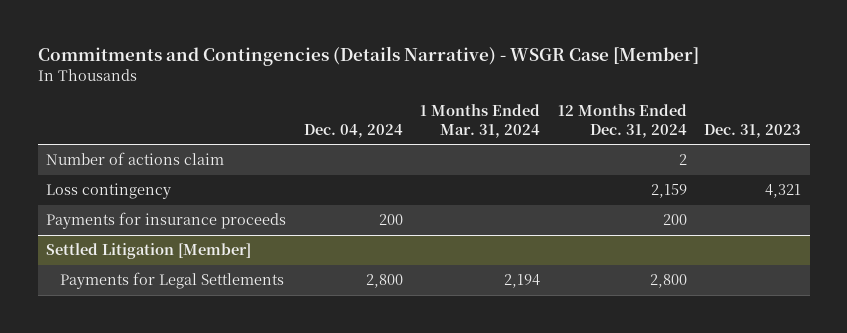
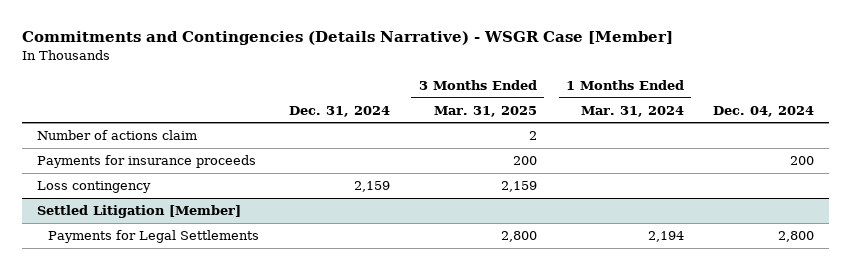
- | Dec. 04, 2024 | 1 Months Ended Mar. 31, 2024 | 12 Months Ended Dec. 31, 2024 | Dec. 31, 2023
+ | Dec. 31, 2024 | 3 Months Ended Mar. 31, 2025 | 1 Months Ended Mar. 31, 2024 | Dec. 04, 2024
moved down: Loss contingency | 2,159 | 2,159 | |

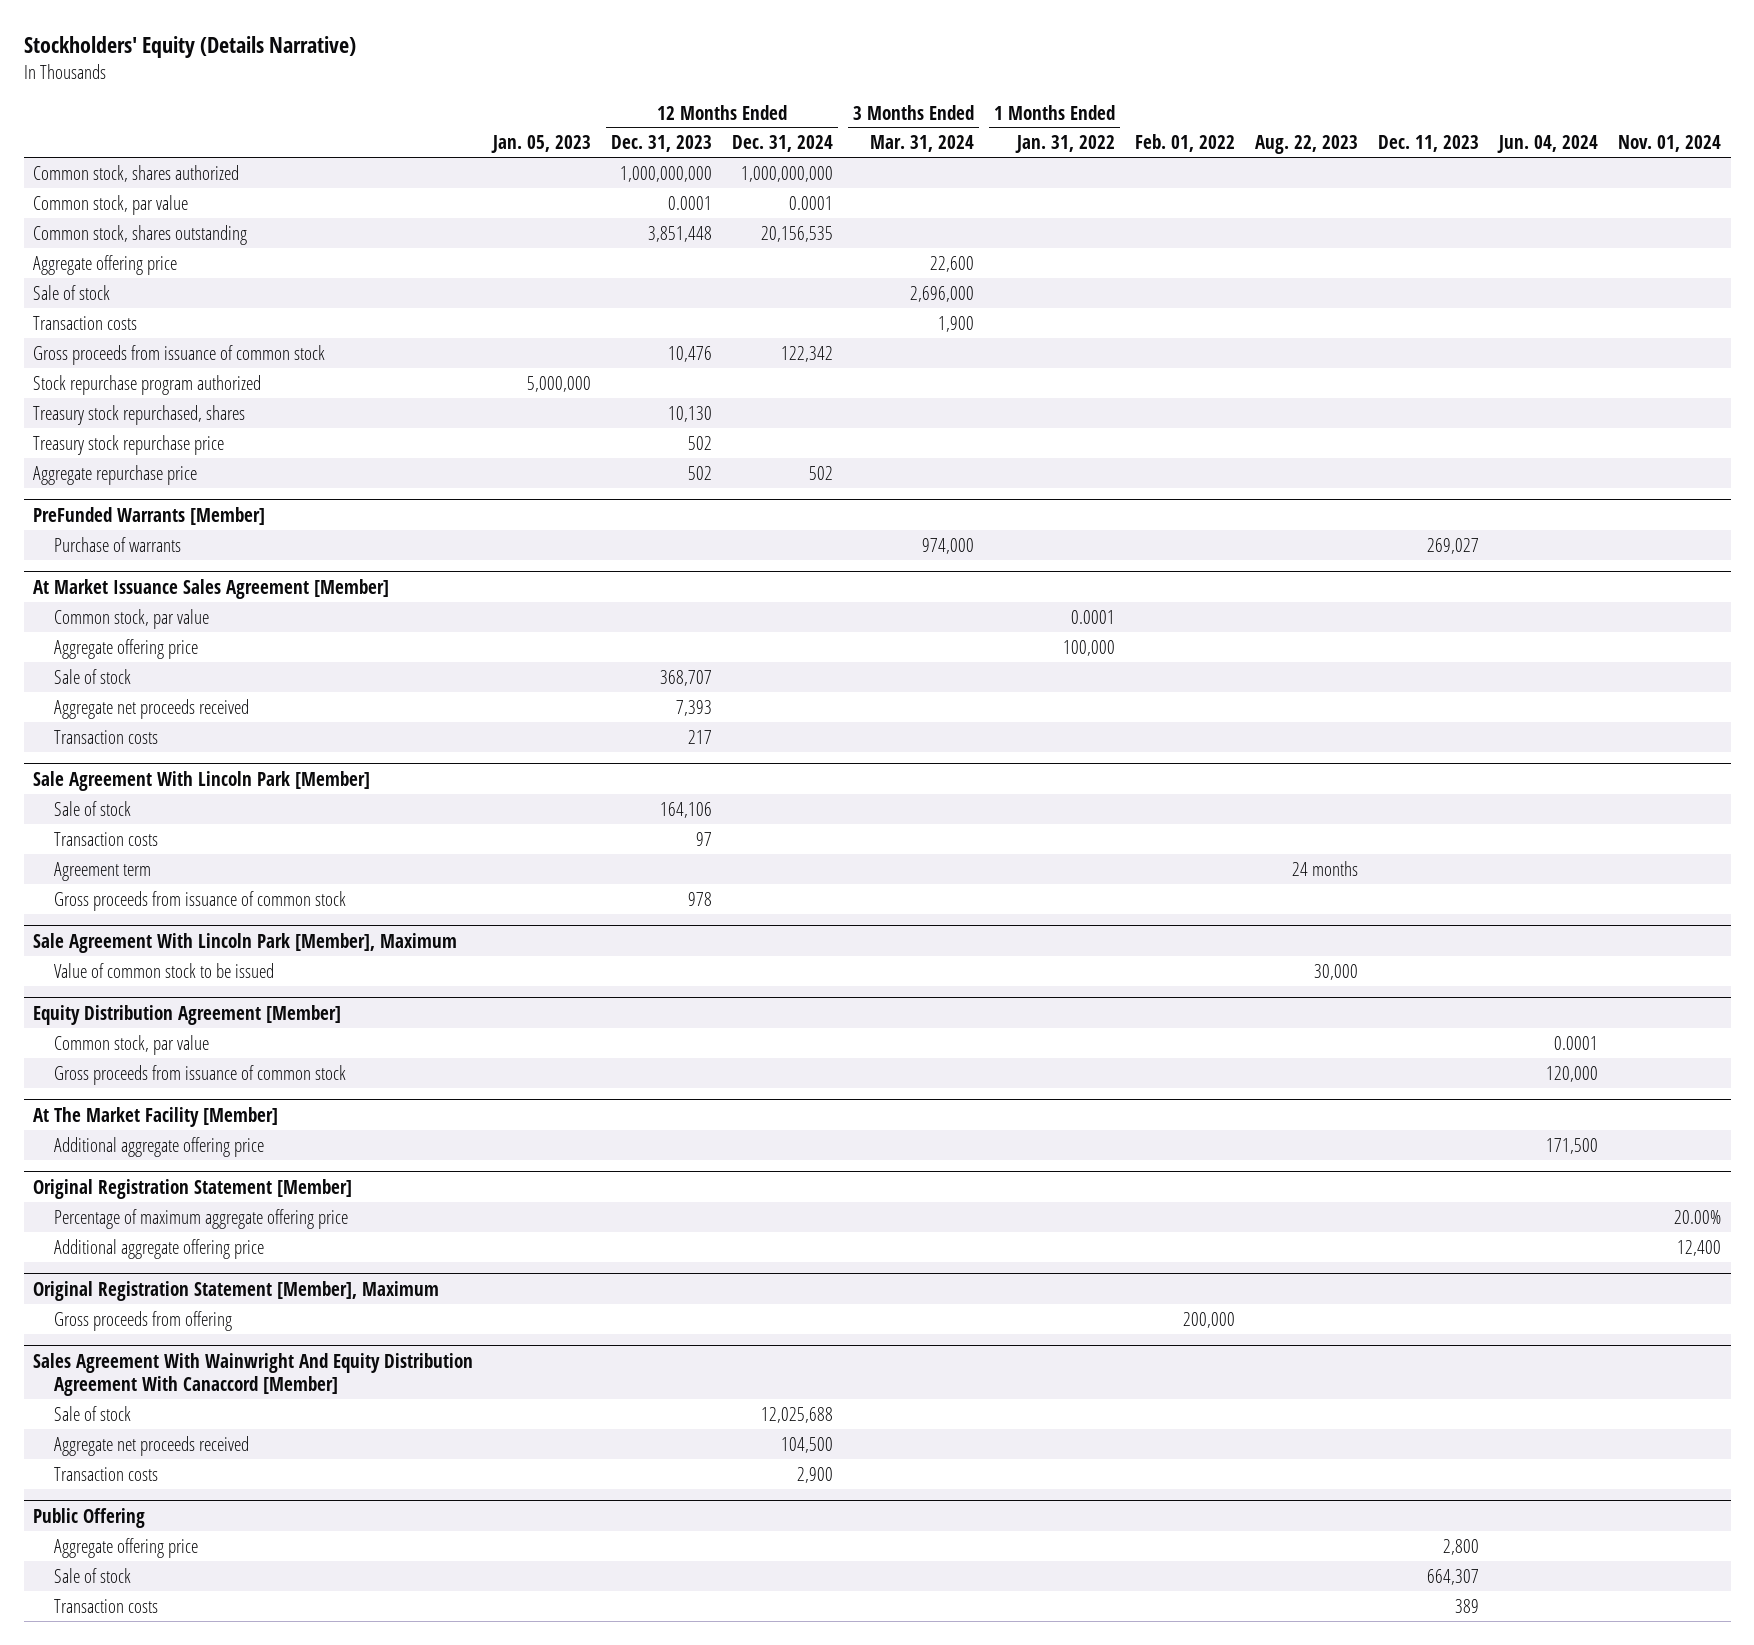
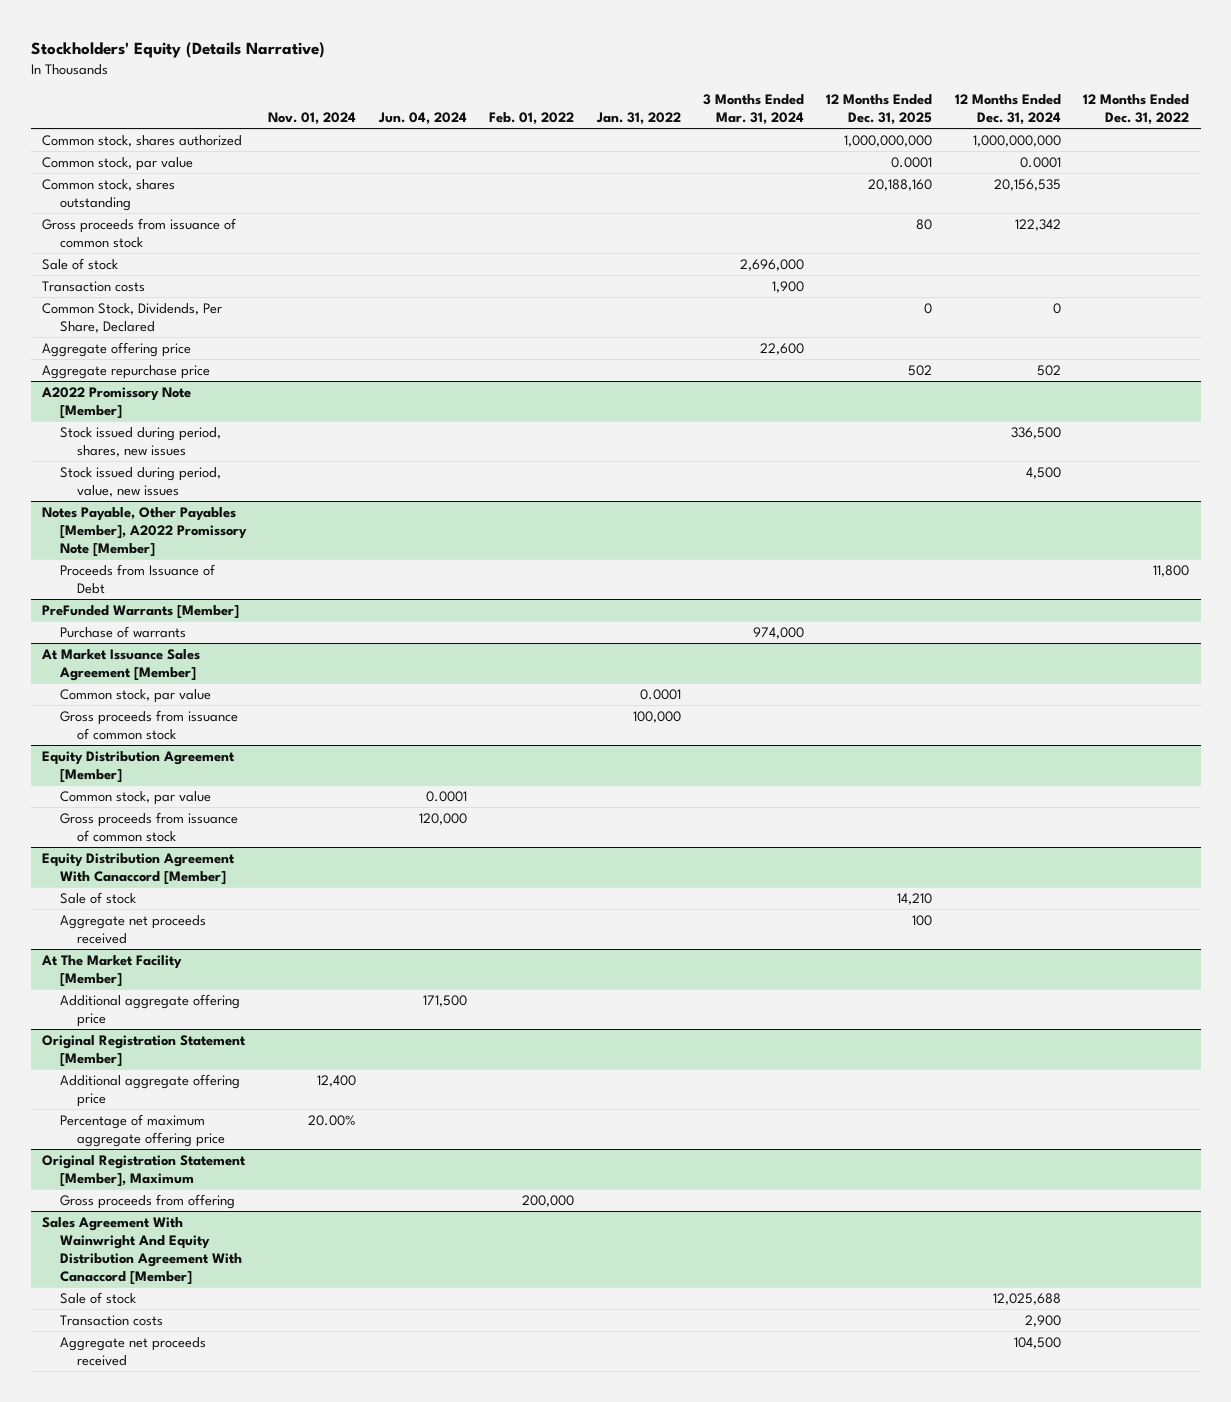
- | Jan. 05, 2023 | 12 Months Ended Dec. 31, 2023 | 12 Months Ended Dec. 31, 2024 | 3 Months Ended Mar. 31, 2024 | 1 Months Ended Jan. 31, 2022 | Feb. 01, 2022 | Aug. 22, 2023 | Dec. 11, 2023 | Jun. 04, 2024 | Nov. 01, 2024
+ | Nov. 01, 2024 | Jun. 04, 2024 | Feb. 01, 2022 | Jan. 31, 2022 | 3 Months Ended Mar. 31, 2024 | 12 Months Ended Dec. 31, 2025 | 12 Months Ended Dec. 31, 2024 | 12 Months Ended Dec. 31, 2022
moved up: Gross proceeds from issuance of common stock | | | | | | 80 | 122,342 |
- Stock repurchase program authorized | 5,000,000 | | | | | | | | |
- Treasury stock repurchased, shares | | 10,130 | | | | | | | |
- Treasury stock repurchase price | | 502 | | | | | | | |
+ Common Stock, Dividends, Per Share, Declared | | | | | | 0 | 0 |
moved down: Aggregate offering price | | | | | 22,600 | | |
+ A2022 Promissory Note [Member]
+ Stock issued during period, shares, new issues | | | | | | | 336,500 |
+ Stock issued during period, value, new issues | | | | | | | 4,500 |
+ Notes Payable, Other Payables [Member], A2022 Promissory Note [Member]
+ Proceeds from Issuance of Debt | | | | | | | | 11,800
@ At Market Issuance Sales Agreement [Member]
- Aggregate offering price | | | | | 100,000 | | | | |
- Sale of stock | | 368,707 | | | | | | | |
- Aggregate net proceeds received | | 7,393 | | | | | | | |
- Transaction costs | | 217 | | | | | | | |
- Sale Agreement With Lincoln Park [Member]
- Sale of stock | | 164,106 | | | | | | | |
- Transaction costs | | 97 | | | | | | | |
- Agreement term | | | | | | | 24 months | | |
- Gross proceeds from issuance of common stock | | 978 | | | | | | | |
- Sale Agreement With Lincoln Park [Member], Maximum
- Value of common stock to be issued | | | | | | | 30,000 | | |
@ At Market Issuance Sales Agreement [Member]
+ Gross proceeds from issuance of common stock | | | | 100,000 | | | |
+ Equity Distribution Agreement With Canaccord [Member]
+ Sale of stock | | | | | | 14,210 | |
+ Aggregate net proceeds received | | | | | | 100 | |
@ Original Registration Statement [Member]
moved down: Percentage of maximum aggregate offering price | 20.00% | | | | | | |
- Public Offering
- Aggregate offering price | | | | | | | | 2,800 | |
- Sale of stock | | | | | | | | 664,307 | |
- Transaction costs | | | | | | | | 389 | |
@ Sales Agreement With Wainwright And Equity Distribution Agreement With Canaccord [Member]
moved down: Aggregate net proceeds received | | | | | | | 104,500 |

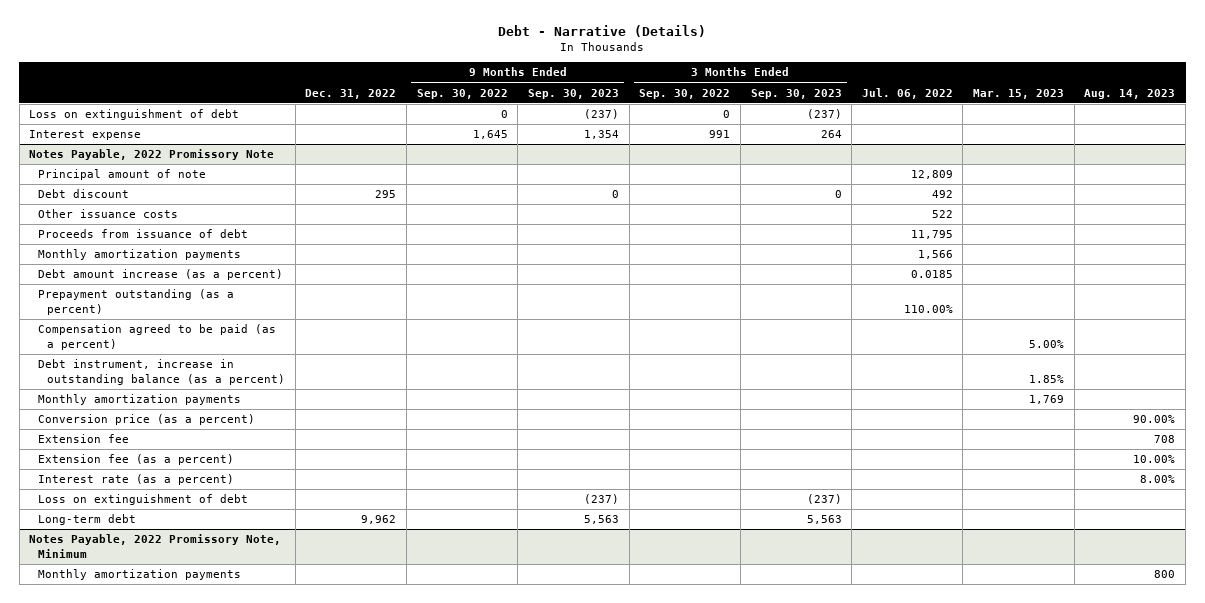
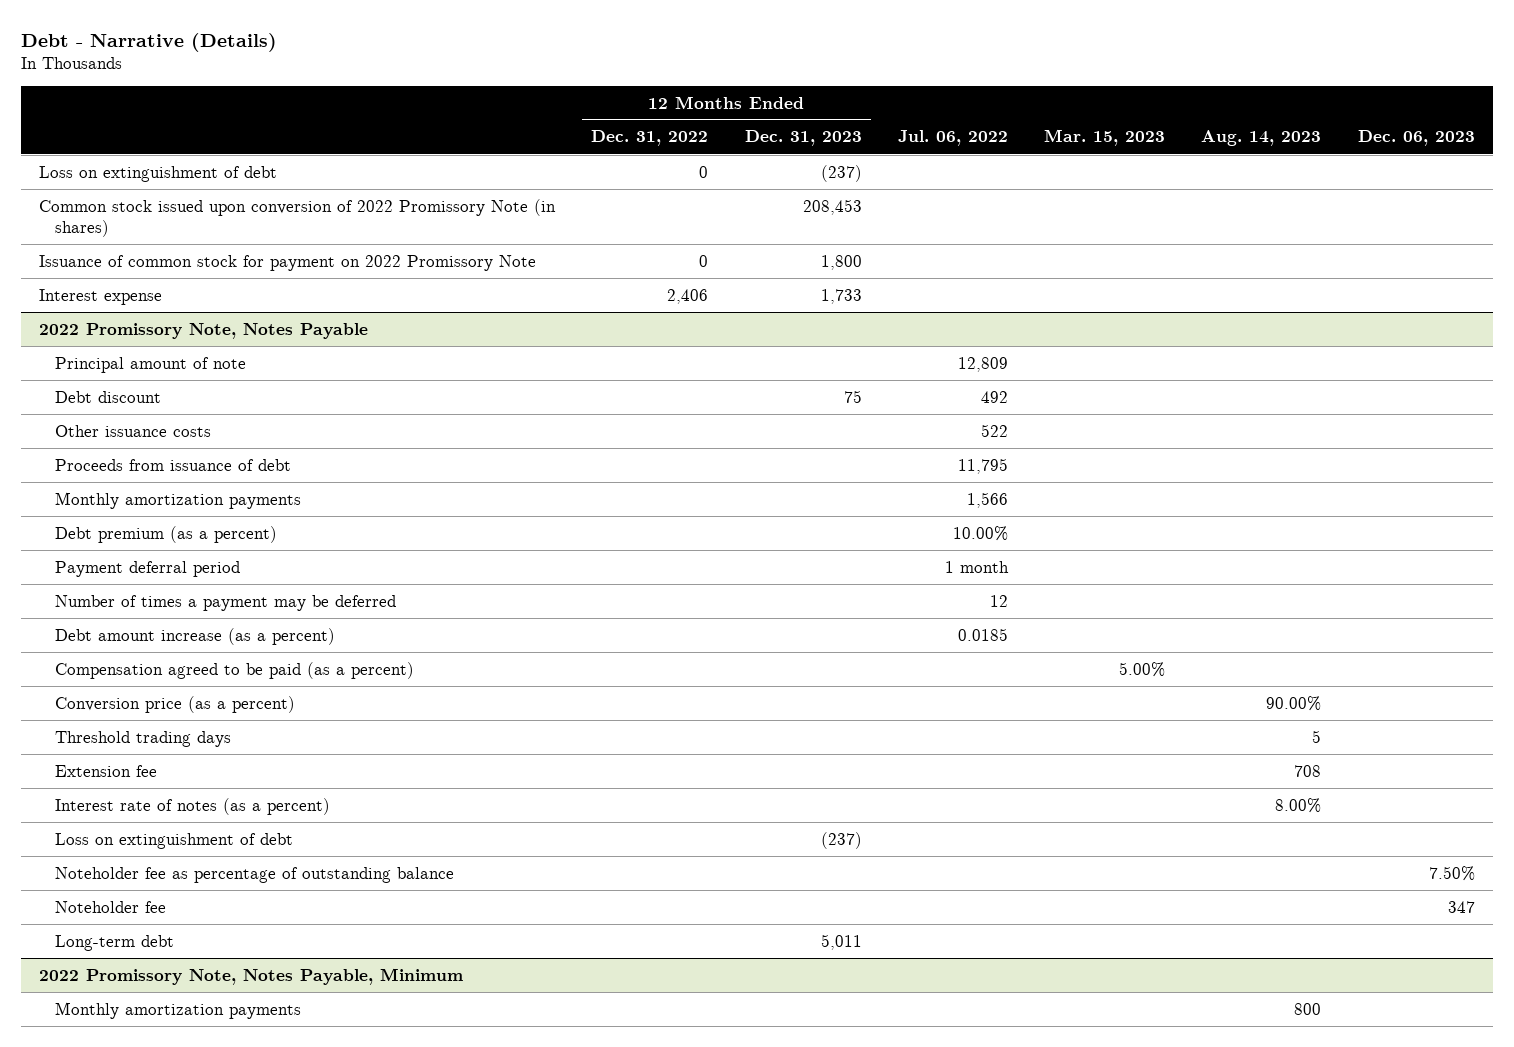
- | Dec. 31, 2022 | 9 Months Ended Sep. 30, 2022 | 9 Months Ended Sep. 30, 2023 | 3 Months Ended Sep. 30, 2022 | 3 Months Ended Sep. 30, 2023 | Jul. 06, 2022 | Mar. 15, 2023 | Aug. 14, 2023
+ | 12 Months Ended Dec. 31, 2022 | 12 Months Ended Dec. 31, 2023 | Jul. 06, 2022 | Mar. 15, 2023 | Aug. 14, 2023 | Dec. 06, 2023
+ Common stock issued upon conversion of 2022 Promissory Note (in shares) | | 208,453 | | | |
+ Issuance of common stock for payment on 2022 Promissory Note | 0 | 1,800 | | | |
- Notes Payable, 2022 Promissory Note
+ 2022 Promissory Note, Notes Payable
+ Debt premium (as a percent) | | | 10.00% | | |
+ Payment deferral period | | | 1 month | | |
+ Number of times a payment may be deferred | | | 12 | | |
- Prepayment outstanding (as a percent) | | | | | | 110.00% | |
- Debt instrument, increase in outstanding balance (as a percent) | | | | | | | 1.85% |
- Monthly amortization payments | | | | | | | 1,769 |
+ Threshold trading days | | | | | 5 |
- Extension fee (as a percent) | | | | | | | | 10.00%
- Interest rate (as a percent) | | | | | | | | 8.00%
+ Interest rate of notes (as a percent) | | | | | 8.00% |
+ Noteholder fee as percentage of outstanding balance | | | | | | 7.50%
+ Noteholder fee | | | | | | 347
- Notes Payable, 2022 Promissory Note, Minimum
+ 2022 Promissory Note, Notes Payable, Minimum

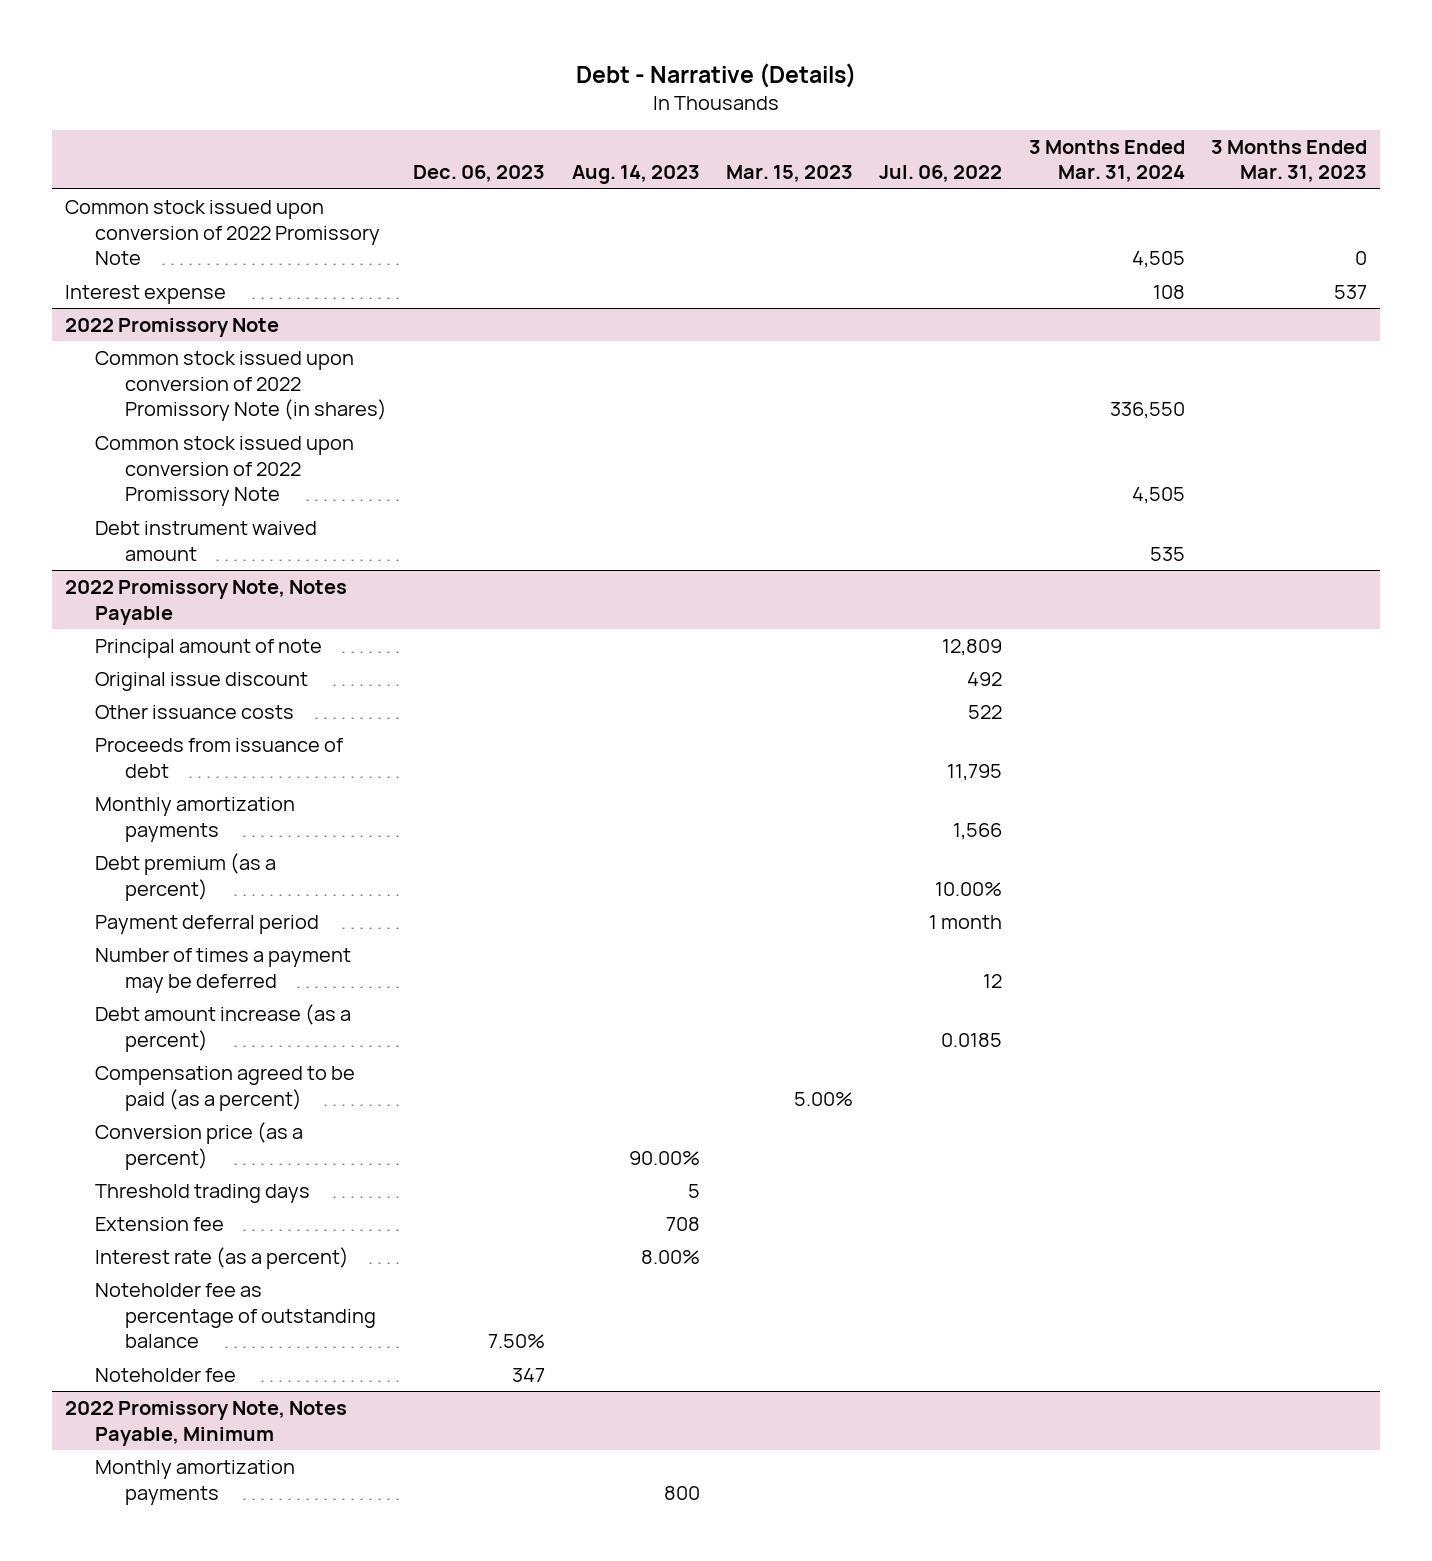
- | 12 Months Ended Dec. 31, 2022 | 12 Months Ended Dec. 31, 2023 | Jul. 06, 2022 | Mar. 15, 2023 | Aug. 14, 2023 | Dec. 06, 2023
+ | Dec. 06, 2023 | Aug. 14, 2023 | Mar. 15, 2023 | Jul. 06, 2022 | 3 Months Ended Mar. 31, 2024 | 3 Months Ended Mar. 31, 2023
- Loss on extinguishment of debt | 0 | (237) | | | |
- Common stock issued upon conversion of 2022 Promissory Note (in shares) | | 208,453 | | | |
- Issuance of common stock for payment on 2022 Promissory Note | 0 | 1,800 | | | |
+ Common stock issued upon conversion of 2022 Promissory Note | | | | | 4,505 | 0
+ 2022 Promissory Note
+ Common stock issued upon conversion of 2022 Promissory Note (in shares) | | | | | 336,550 |
+ Common stock issued upon conversion of 2022 Promissory Note | | | | | 4,505 |
+ Debt instrument waived amount | | | | | 535 |
@ 2022 Promissory Note, Notes Payable
- Debt discount | | 75 | 492 | | |
+ Original issue discount | | | | 492 | |
- Interest rate of notes (as a percent) | | | | | 8.00% |
- Loss on extinguishment of debt | | (237) | | | |
+ Interest rate (as a percent) | | 8.00% | | | |
- Long-term debt | | 5,011 | | | |

